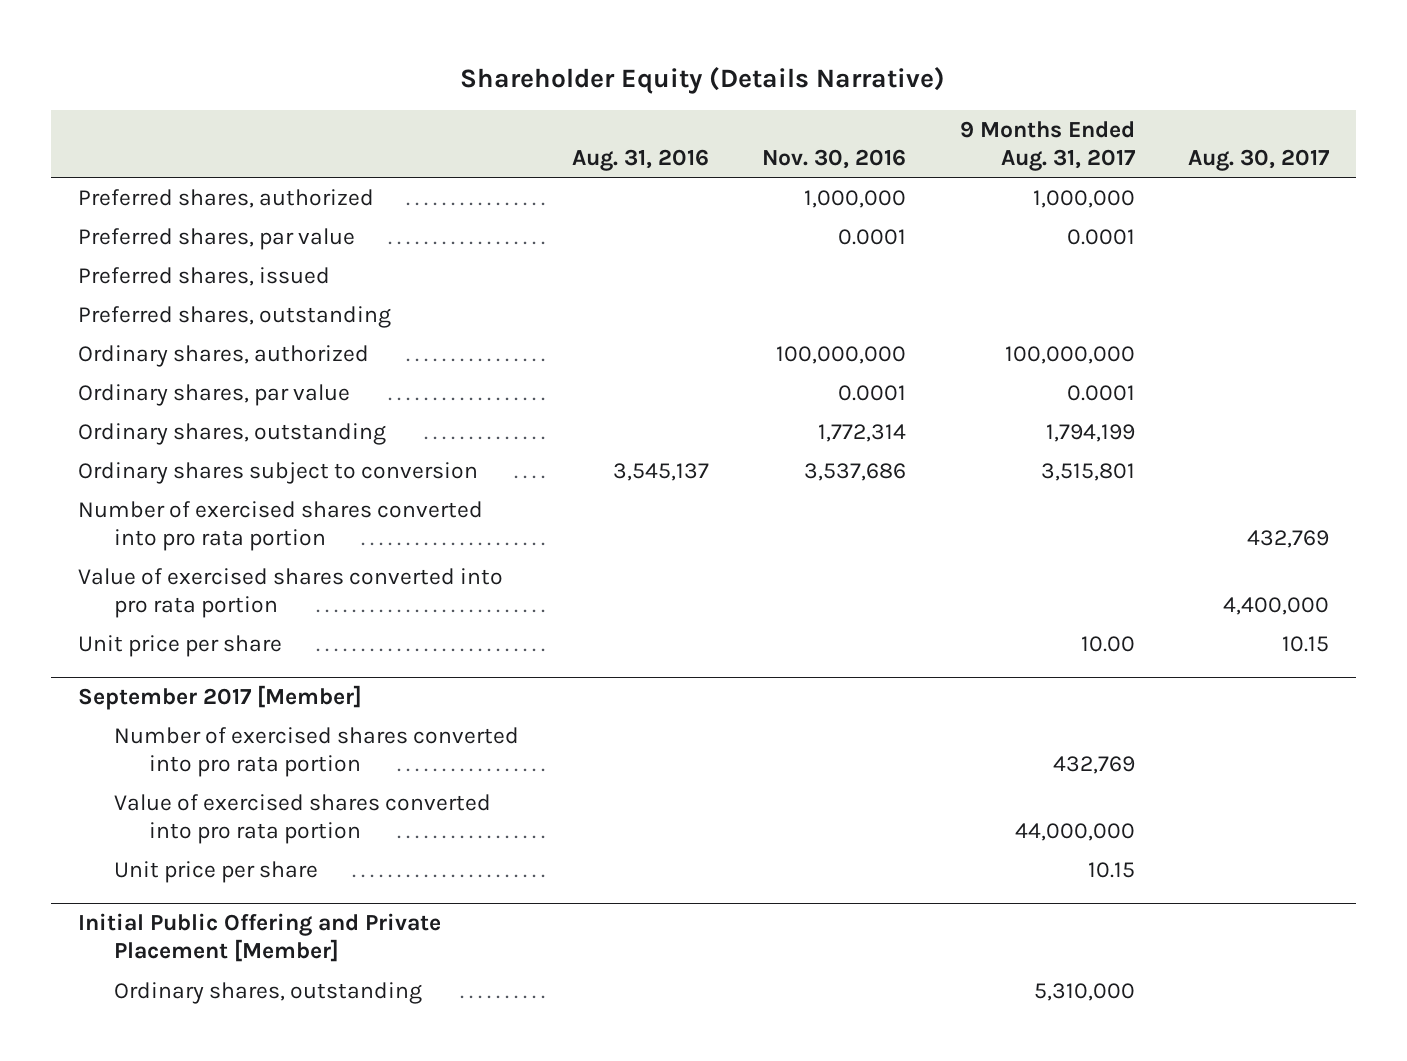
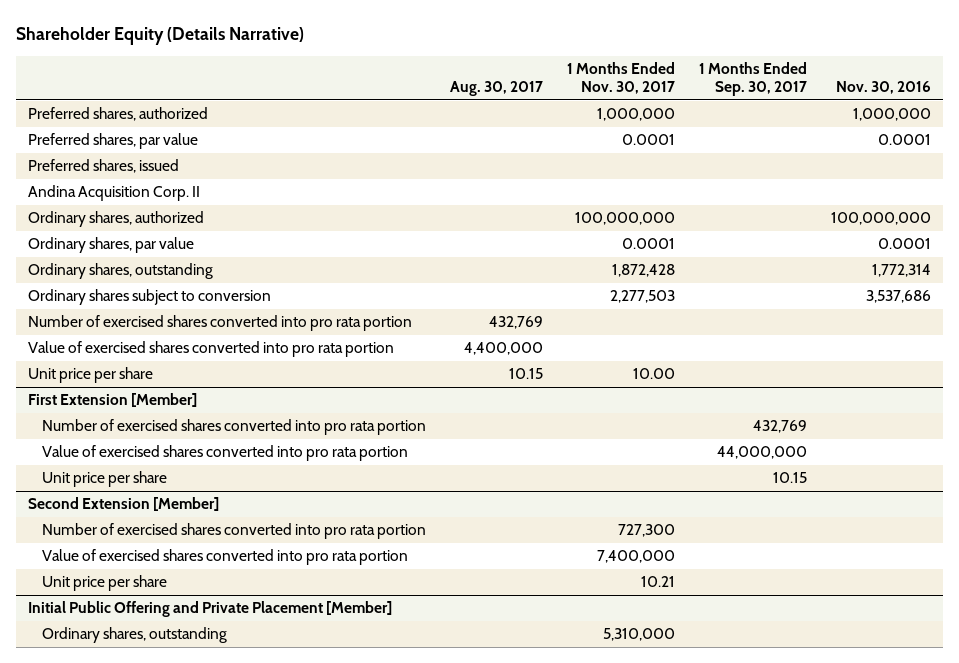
- | Aug. 31, 2016 | Nov. 30, 2016 | 9 Months Ended Aug. 31, 2017 | Aug. 30, 2017
+ | Aug. 30, 2017 | 1 Months Ended Nov. 30, 2017 | 1 Months Ended Sep. 30, 2017 | Nov. 30, 2016
- Preferred shares, outstanding
+ Andina Acquisition Corp. II
- September 2017 [Member]
- Number of exercised shares converted into pro rata portion | | | 432,769 |
- Value of exercised shares converted into pro rata portion | | | 44,000,000 |
- Unit price per share | | | 10.15 |
+ First Extension [Member]
+ Number of exercised shares converted into pro rata portion | | | 432,769 |
+ Value of exercised shares converted into pro rata portion | | | 44,000,000 |
+ Unit price per share | | | 10.15 |
+ Second Extension [Member]
+ Number of exercised shares converted into pro rata portion | | 727,300 | |
+ Value of exercised shares converted into pro rata portion | | 7,400,000 | |
+ Unit price per share | | 10.21 | |

